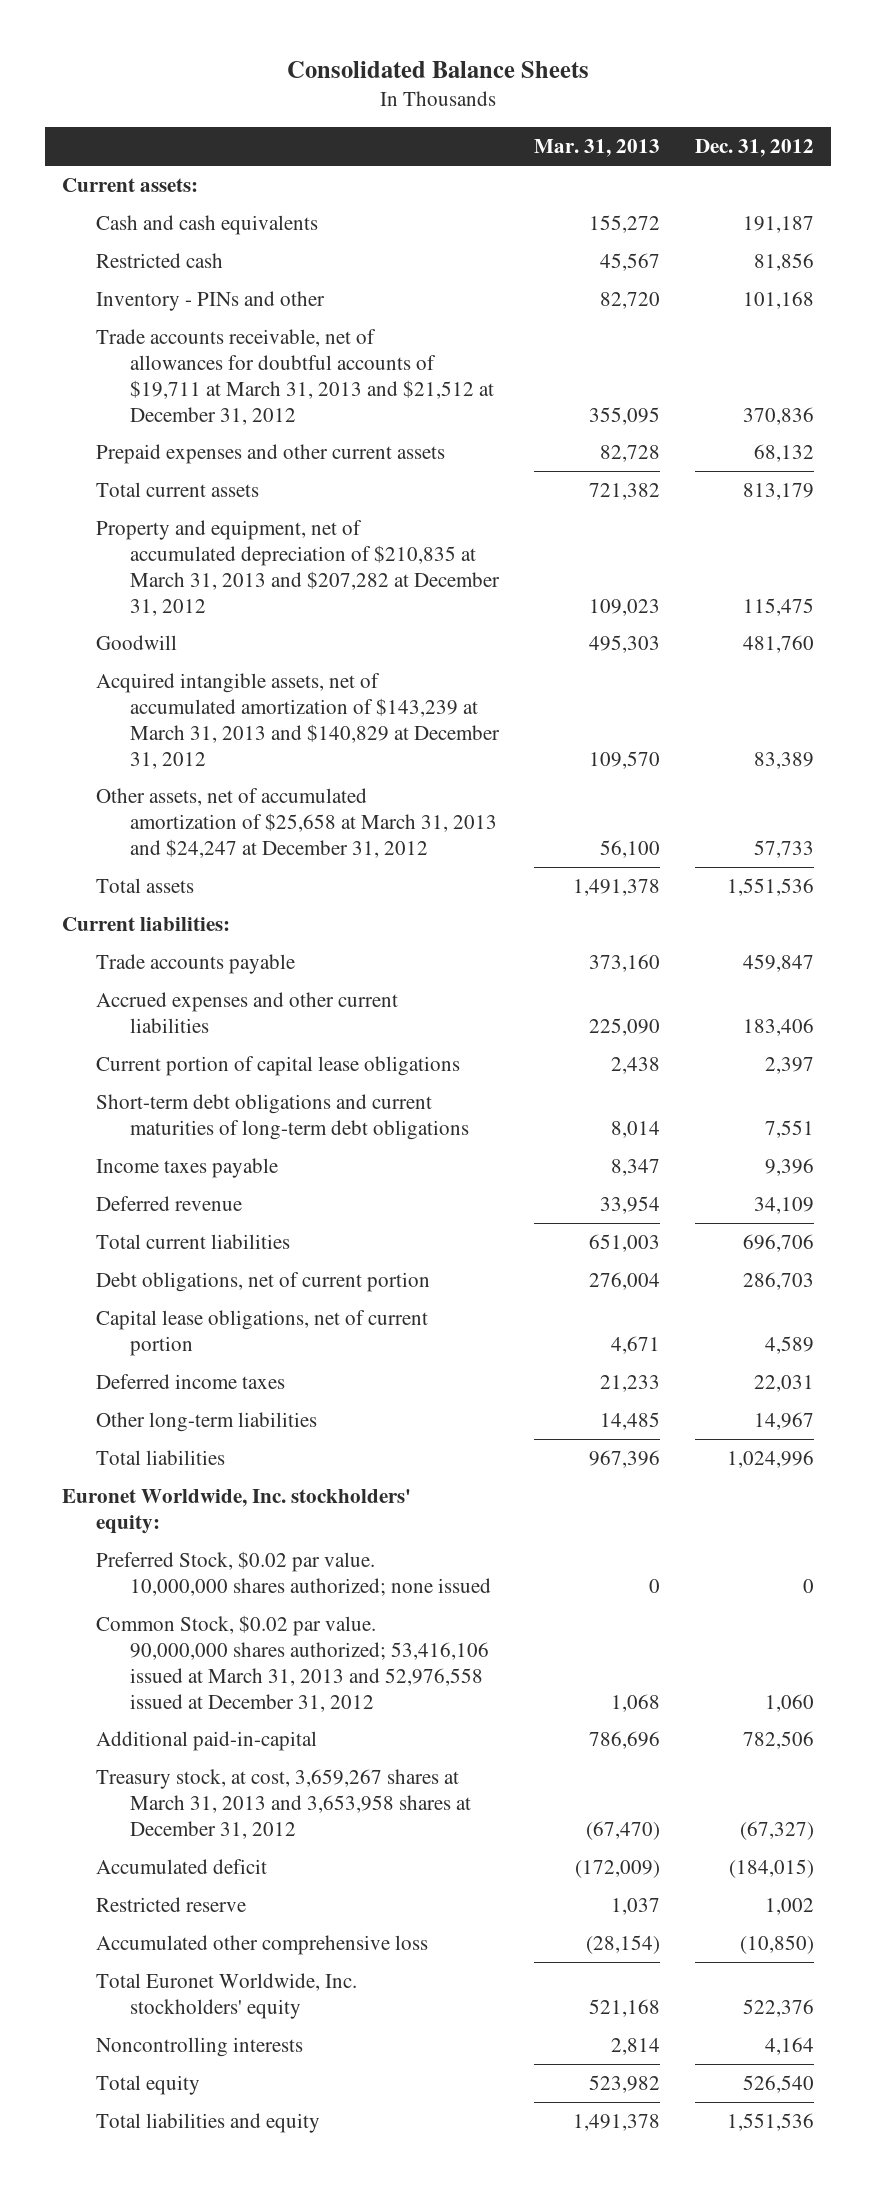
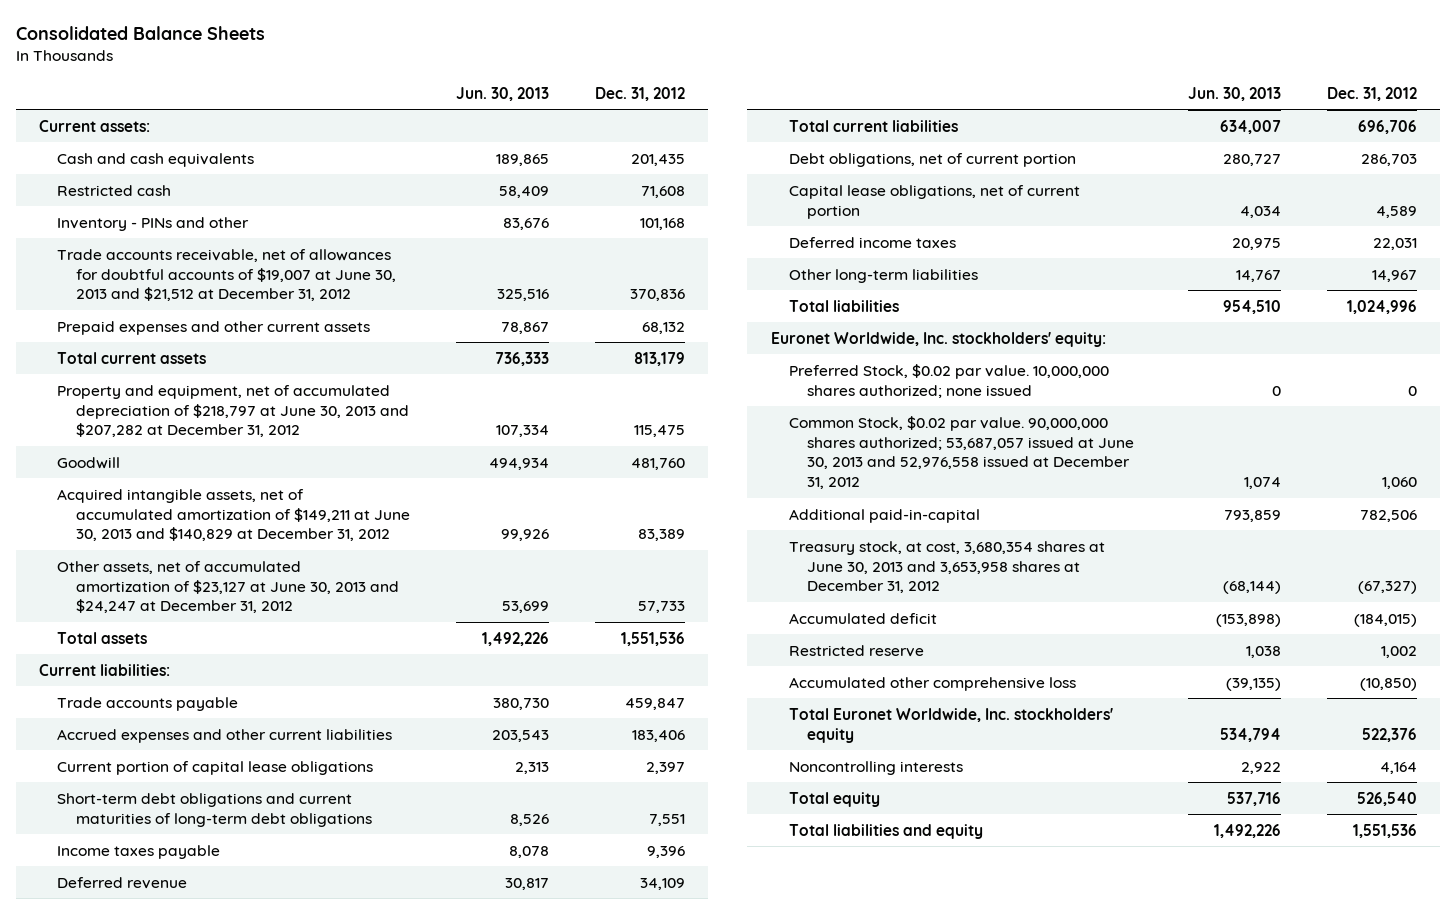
- | Mar. 31, 2013 | Dec. 31, 2012
+ | Jun. 30, 2013 | Dec. 31, 2012
- Cash and cash equivalents | 155,272 | 191,187
- Restricted cash | 45,567 | 81,856
+ Cash and cash equivalents | 189,865 | 201,435
+ Restricted cash | 58,409 | 71,608
- Trade accounts receivable, net of allowances for doubtful accounts of $19,711 at March 31, 2013 and $21,512 at December 31, 2012 | 355,095 | 370,836
+ Trade accounts receivable, net of allowances for doubtful accounts of $19,007 at June 30, 2013 and $21,512 at December 31, 2012 | 325,516 | 370,836
- Property and equipment, net of accumulated depreciation of $210,835 at March 31, 2013 and $207,282 at December 31, 2012 | 109,023 | 115,475
+ Property and equipment, net of accumulated depreciation of $218,797 at June 30, 2013 and $207,282 at December 31, 2012 | 107,334 | 115,475
- Acquired intangible assets, net of accumulated amortization of $143,239 at March 31, 2013 and $140,829 at December 31, 2012 | 109,570 | 83,389
- Other assets, net of accumulated amortization of $25,658 at March 31, 2013 and $24,247 at December 31, 2012 | 56,100 | 57,733
+ Acquired intangible assets, net of accumulated amortization of $149,211 at June 30, 2013 and $140,829 at December 31, 2012 | 99,926 | 83,389
+ Other assets, net of accumulated amortization of $23,127 at June 30, 2013 and $24,247 at December 31, 2012 | 53,699 | 57,733
- Common Stock, $0.02 par value. 90,000,000 shares authorized; 53,416,106 issued at March 31, 2013 and 52,976,558 issued at December 31, 2012 | 1,068 | 1,060
+ Common Stock, $0.02 par value. 90,000,000 shares authorized; 53,687,057 issued at June 30, 2013 and 52,976,558 issued at December 31, 2012 | 1,074 | 1,060
- Treasury stock, at cost, 3,659,267 shares at March 31, 2013 and 3,653,958 shares at December 31, 2012 | (67,470) | (67,327)
+ Treasury stock, at cost, 3,680,354 shares at June 30, 2013 and 3,653,958 shares at December 31, 2012 | (68,144) | (67,327)

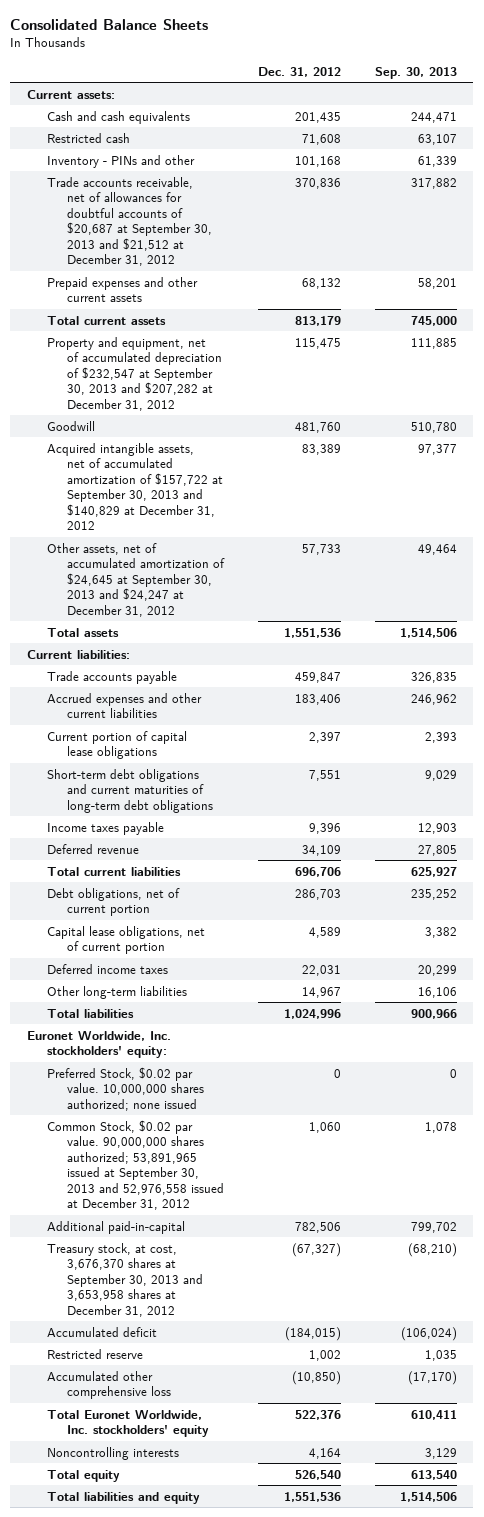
- | Jun. 30, 2013 | Dec. 31, 2012
+ | Dec. 31, 2012 | Sep. 30, 2013
- Trade accounts receivable, net of allowances for doubtful accounts of $19,007 at June 30, 2013 and $21,512 at December 31, 2012 | 325,516 | 370,836
+ Trade accounts receivable, net of allowances for doubtful accounts of $20,687 at September 30, 2013 and $21,512 at December 31, 2012 | 370,836 | 317,882
- Property and equipment, net of accumulated depreciation of $218,797 at June 30, 2013 and $207,282 at December 31, 2012 | 107,334 | 115,475
+ Property and equipment, net of accumulated depreciation of $232,547 at September 30, 2013 and $207,282 at December 31, 2012 | 115,475 | 111,885
- Acquired intangible assets, net of accumulated amortization of $149,211 at June 30, 2013 and $140,829 at December 31, 2012 | 99,926 | 83,389
- Other assets, net of accumulated amortization of $23,127 at June 30, 2013 and $24,247 at December 31, 2012 | 53,699 | 57,733
+ Acquired intangible assets, net of accumulated amortization of $157,722 at September 30, 2013 and $140,829 at December 31, 2012 | 83,389 | 97,377
+ Other assets, net of accumulated amortization of $24,645 at September 30, 2013 and $24,247 at December 31, 2012 | 57,733 | 49,464
- Common Stock, $0.02 par value. 90,000,000 shares authorized; 53,687,057 issued at June 30, 2013 and 52,976,558 issued at December 31, 2012 | 1,074 | 1,060
+ Common Stock, $0.02 par value. 90,000,000 shares authorized; 53,891,965 issued at September 30, 2013 and 52,976,558 issued at December 31, 2012 | 1,060 | 1,078
- Treasury stock, at cost, 3,680,354 shares at June 30, 2013 and 3,653,958 shares at December 31, 2012 | (68,144) | (67,327)
+ Treasury stock, at cost, 3,676,370 shares at September 30, 2013 and 3,653,958 shares at December 31, 2012 | (67,327) | (68,210)

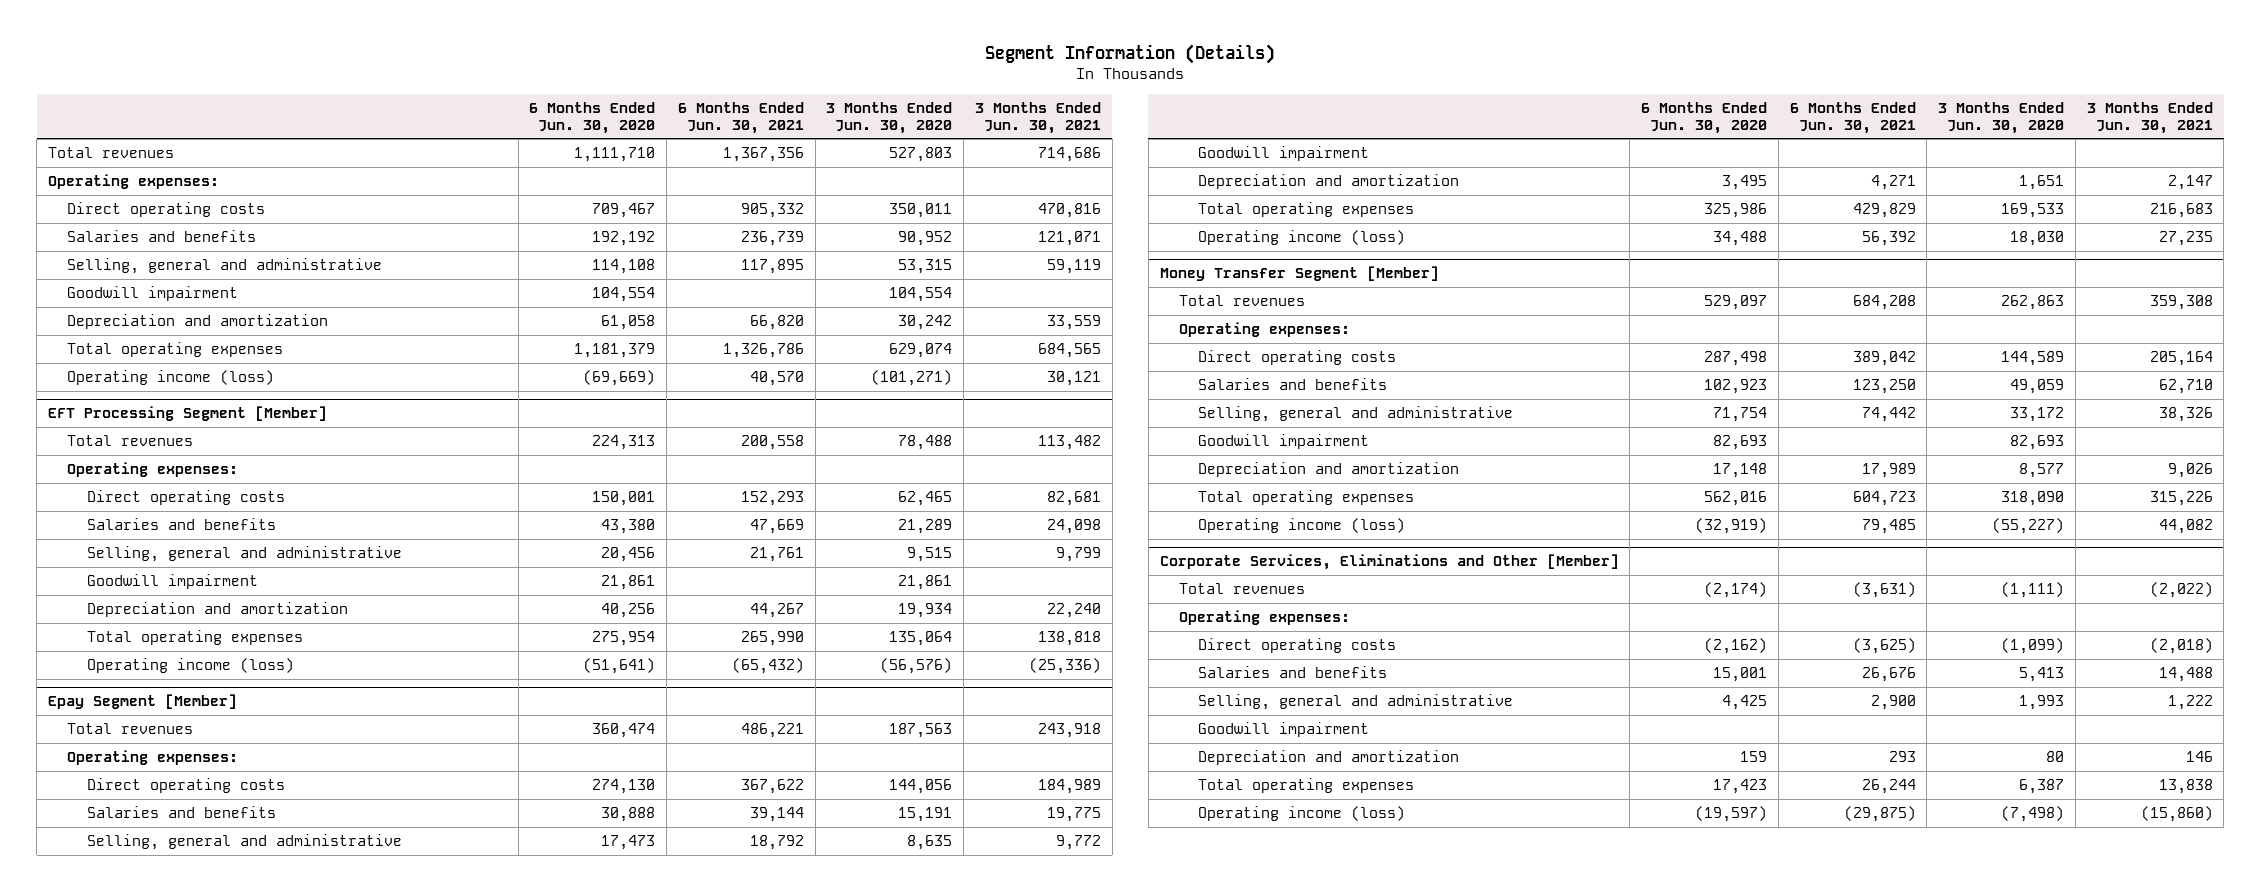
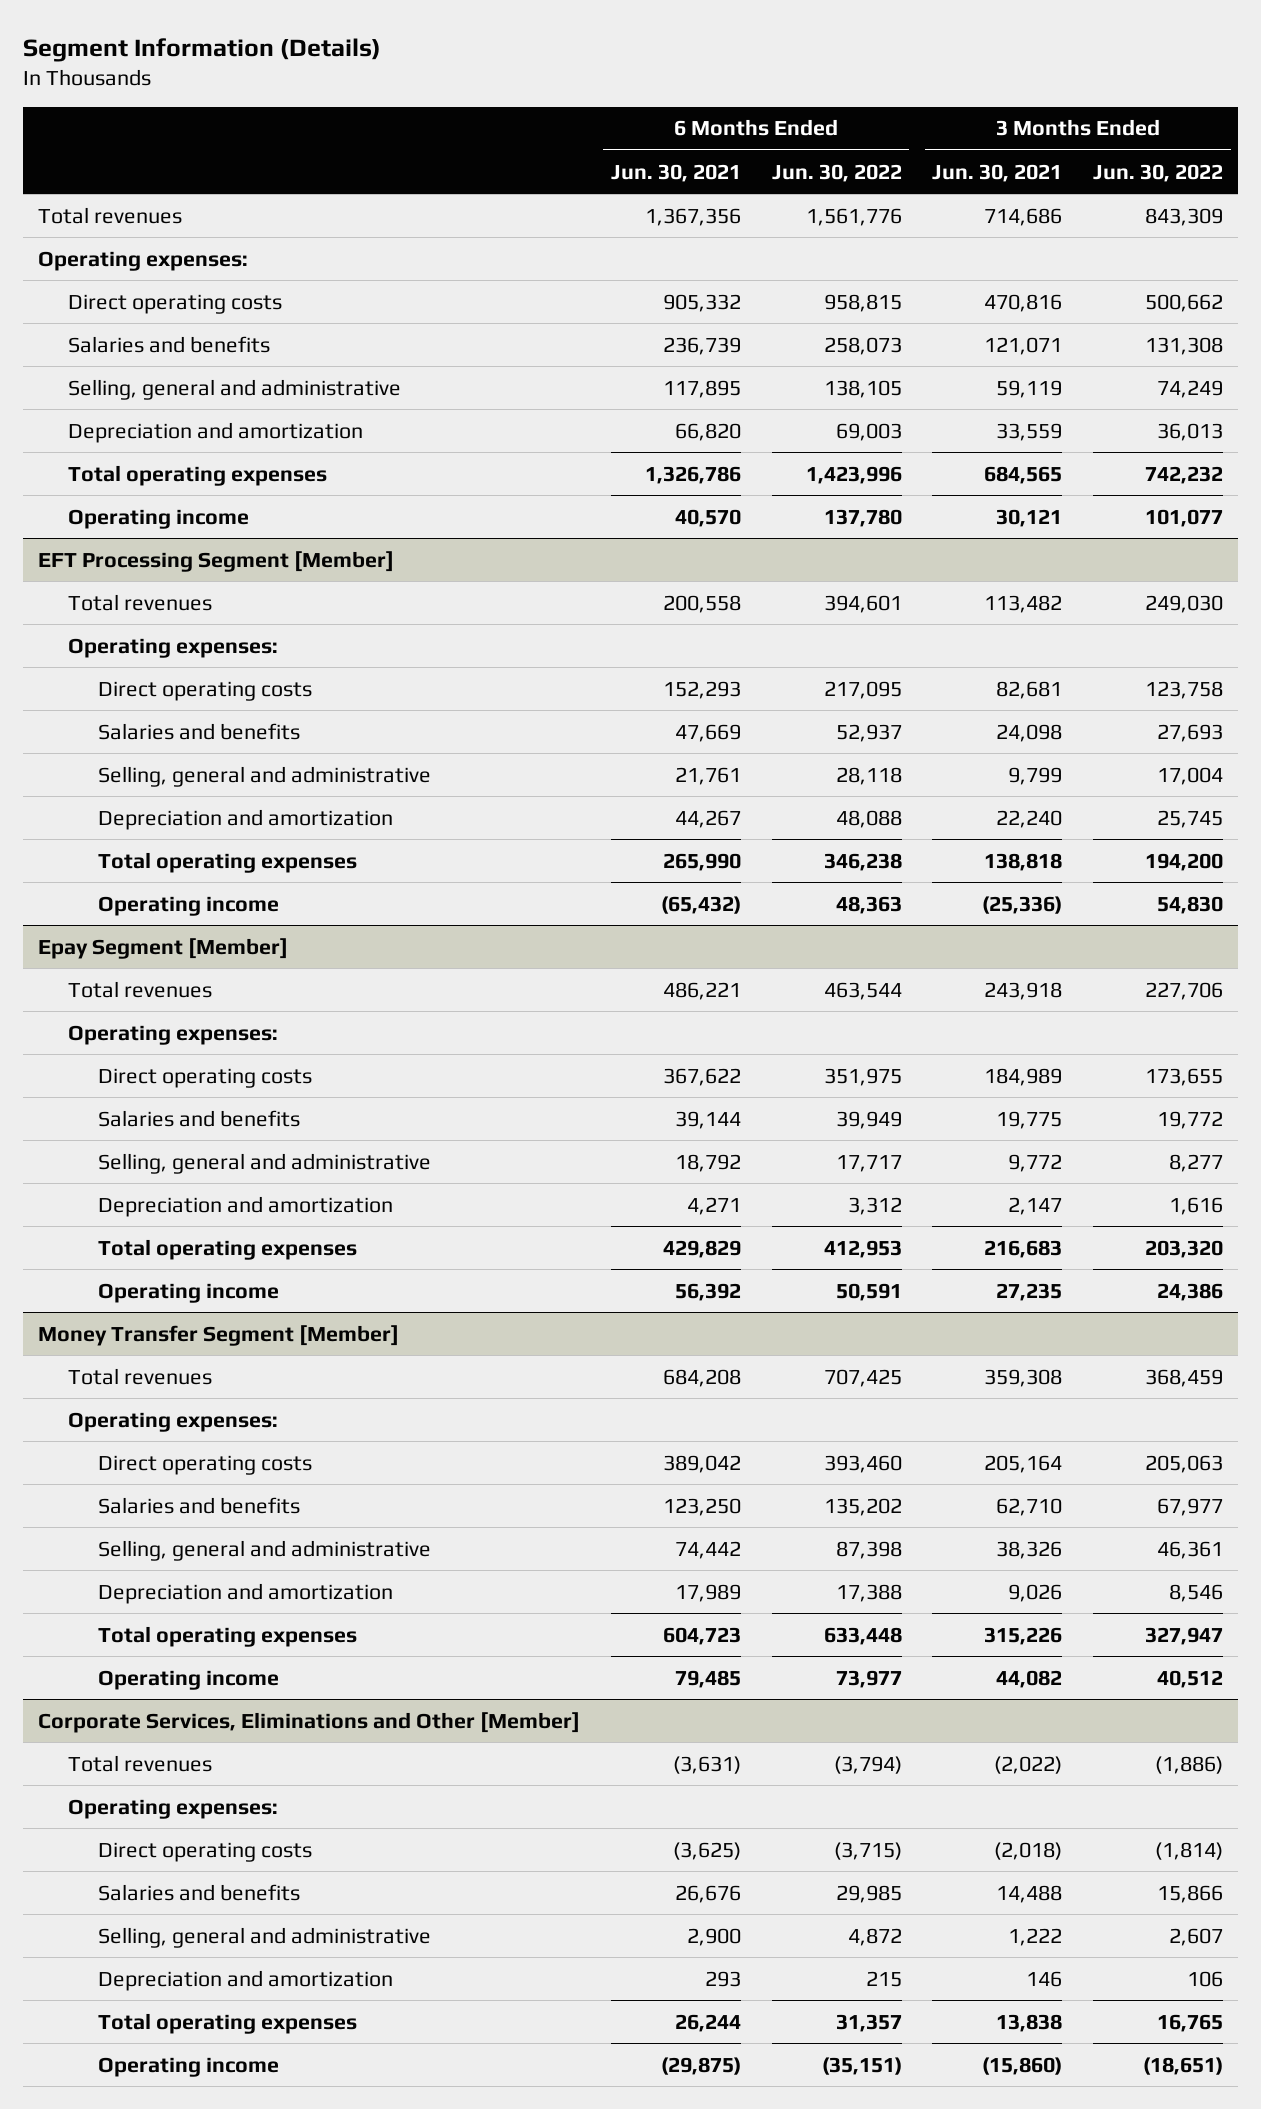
- | 6 Months Ended Jun. 30, 2020 | 6 Months Ended Jun. 30, 2021 | 3 Months Ended Jun. 30, 2020 | 3 Months Ended Jun. 30, 2021
+ | 6 Months Ended Jun. 30, 2021 | 6 Months Ended Jun. 30, 2022 | 3 Months Ended Jun. 30, 2021 | 3 Months Ended Jun. 30, 2022
- Goodwill impairment | 104,554 | | 104,554 |
- Operating income (loss) | (69,669) | 40,570 | (101,271) | 30,121
+ Operating income | 40,570 | 137,780 | 30,121 | 101,077
@ EFT Processing Segment [Member]
- Goodwill impairment | 21,861 | | 21,861 |
- Operating income (loss) | (51,641) | (65,432) | (56,576) | (25,336)
+ Operating income | (65,432) | 48,363 | (25,336) | 54,830
@ Epay Segment [Member]
- Goodwill impairment
- Operating income (loss) | 34,488 | 56,392 | 18,030 | 27,235
+ Operating income | 56,392 | 50,591 | 27,235 | 24,386
@ Money Transfer Segment [Member]
- Goodwill impairment | 82,693 | | 82,693 |
- Operating income (loss) | (32,919) | 79,485 | (55,227) | 44,082
+ Operating income | 79,485 | 73,977 | 44,082 | 40,512
@ Corporate Services, Eliminations and Other [Member]
- Goodwill impairment
- Operating income (loss) | (19,597) | (29,875) | (7,498) | (15,860)
+ Operating income | (29,875) | (35,151) | (15,860) | (18,651)

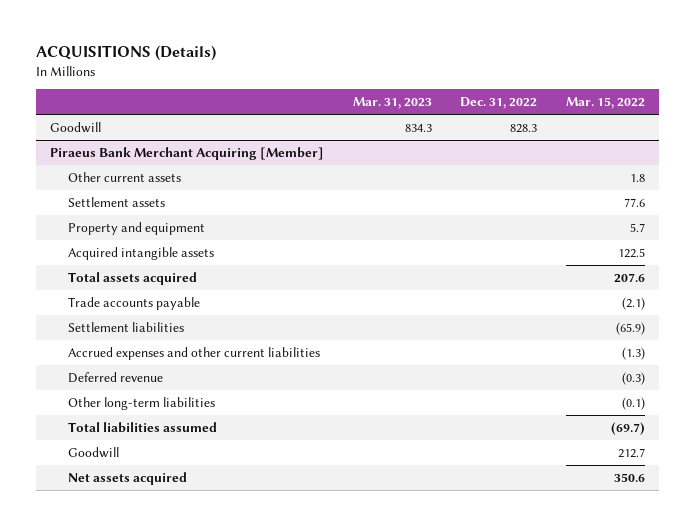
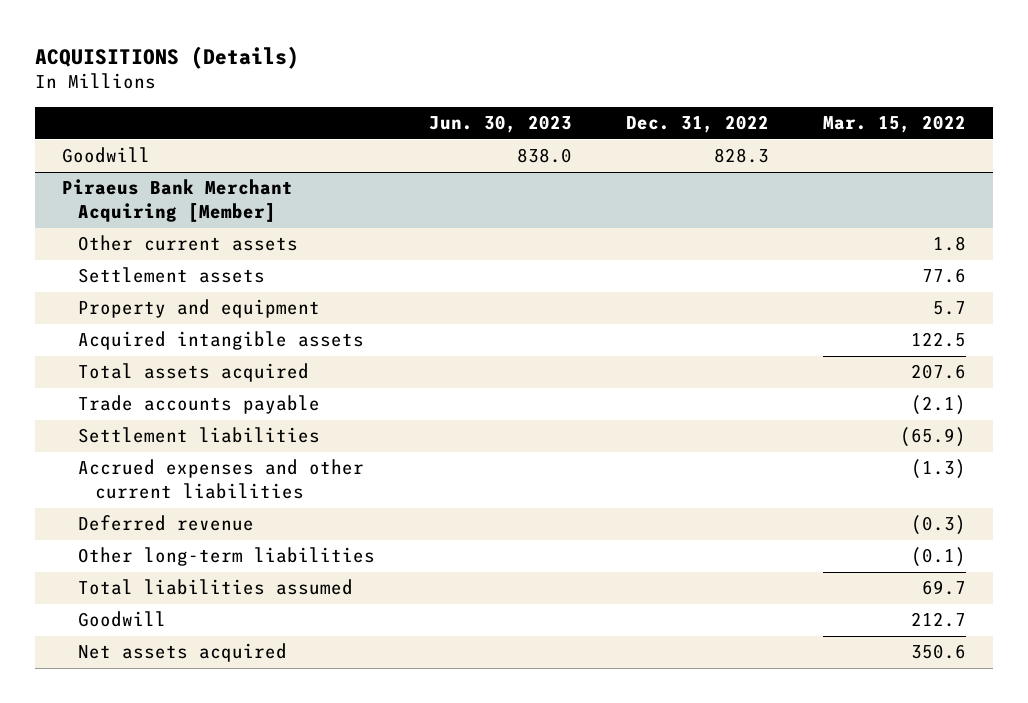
- | Mar. 31, 2023 | Dec. 31, 2022 | Mar. 15, 2022
+ | Jun. 30, 2023 | Dec. 31, 2022 | Mar. 15, 2022
@ Piraeus Bank Merchant Acquiring [Member]
- Total liabilities assumed | | | (69.7)
+ Total liabilities assumed | | | 69.7

